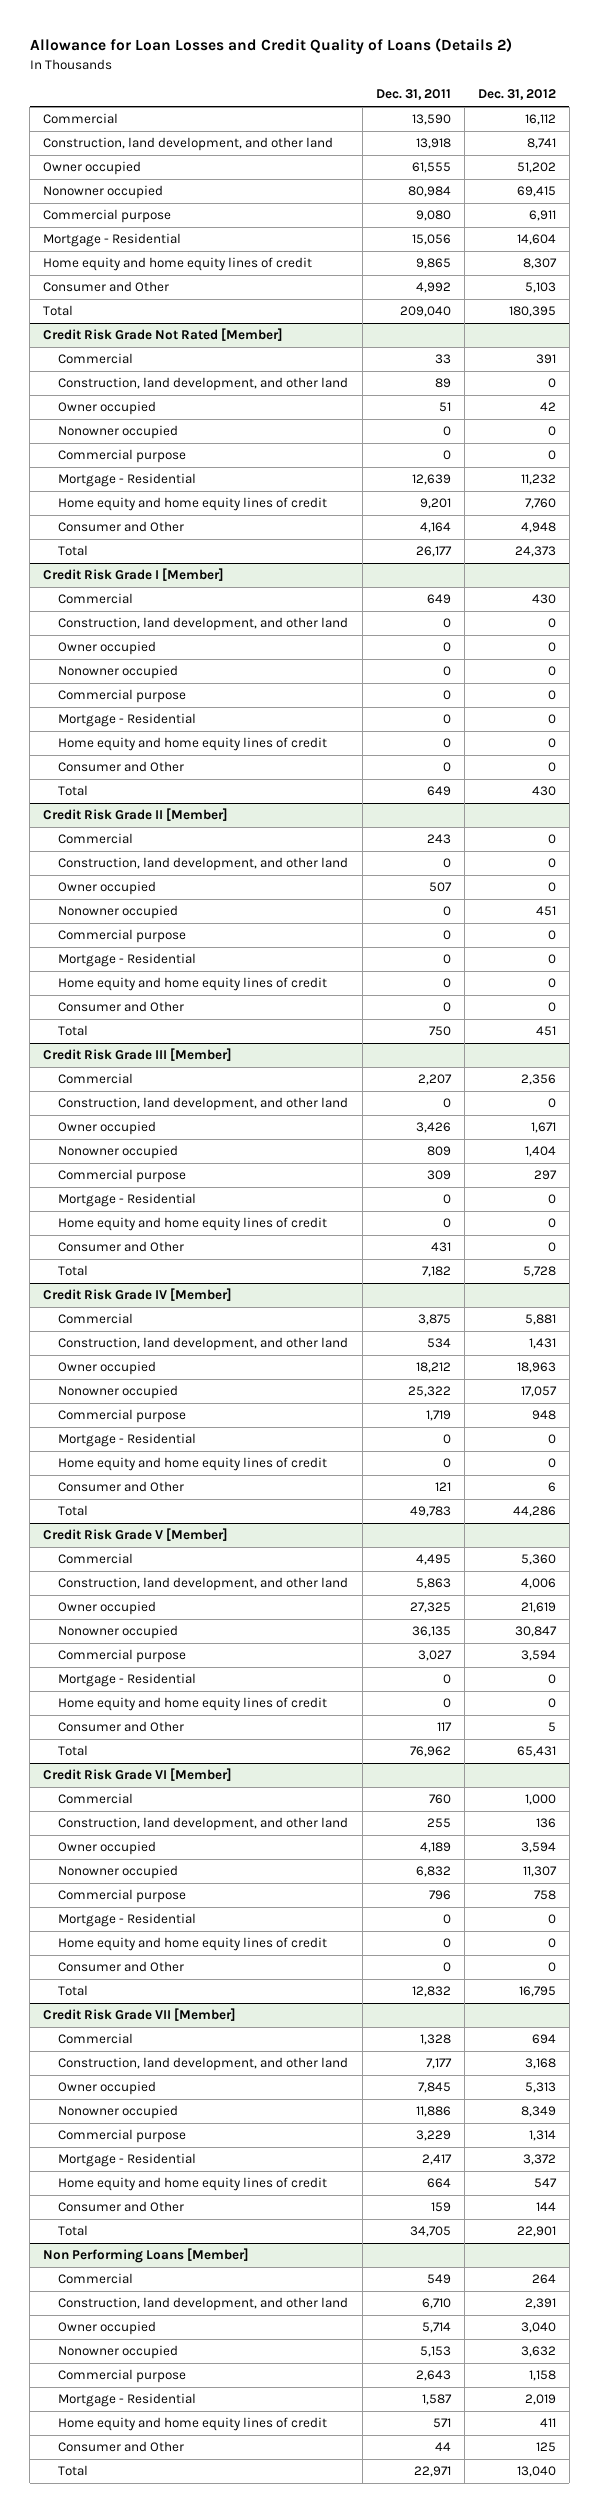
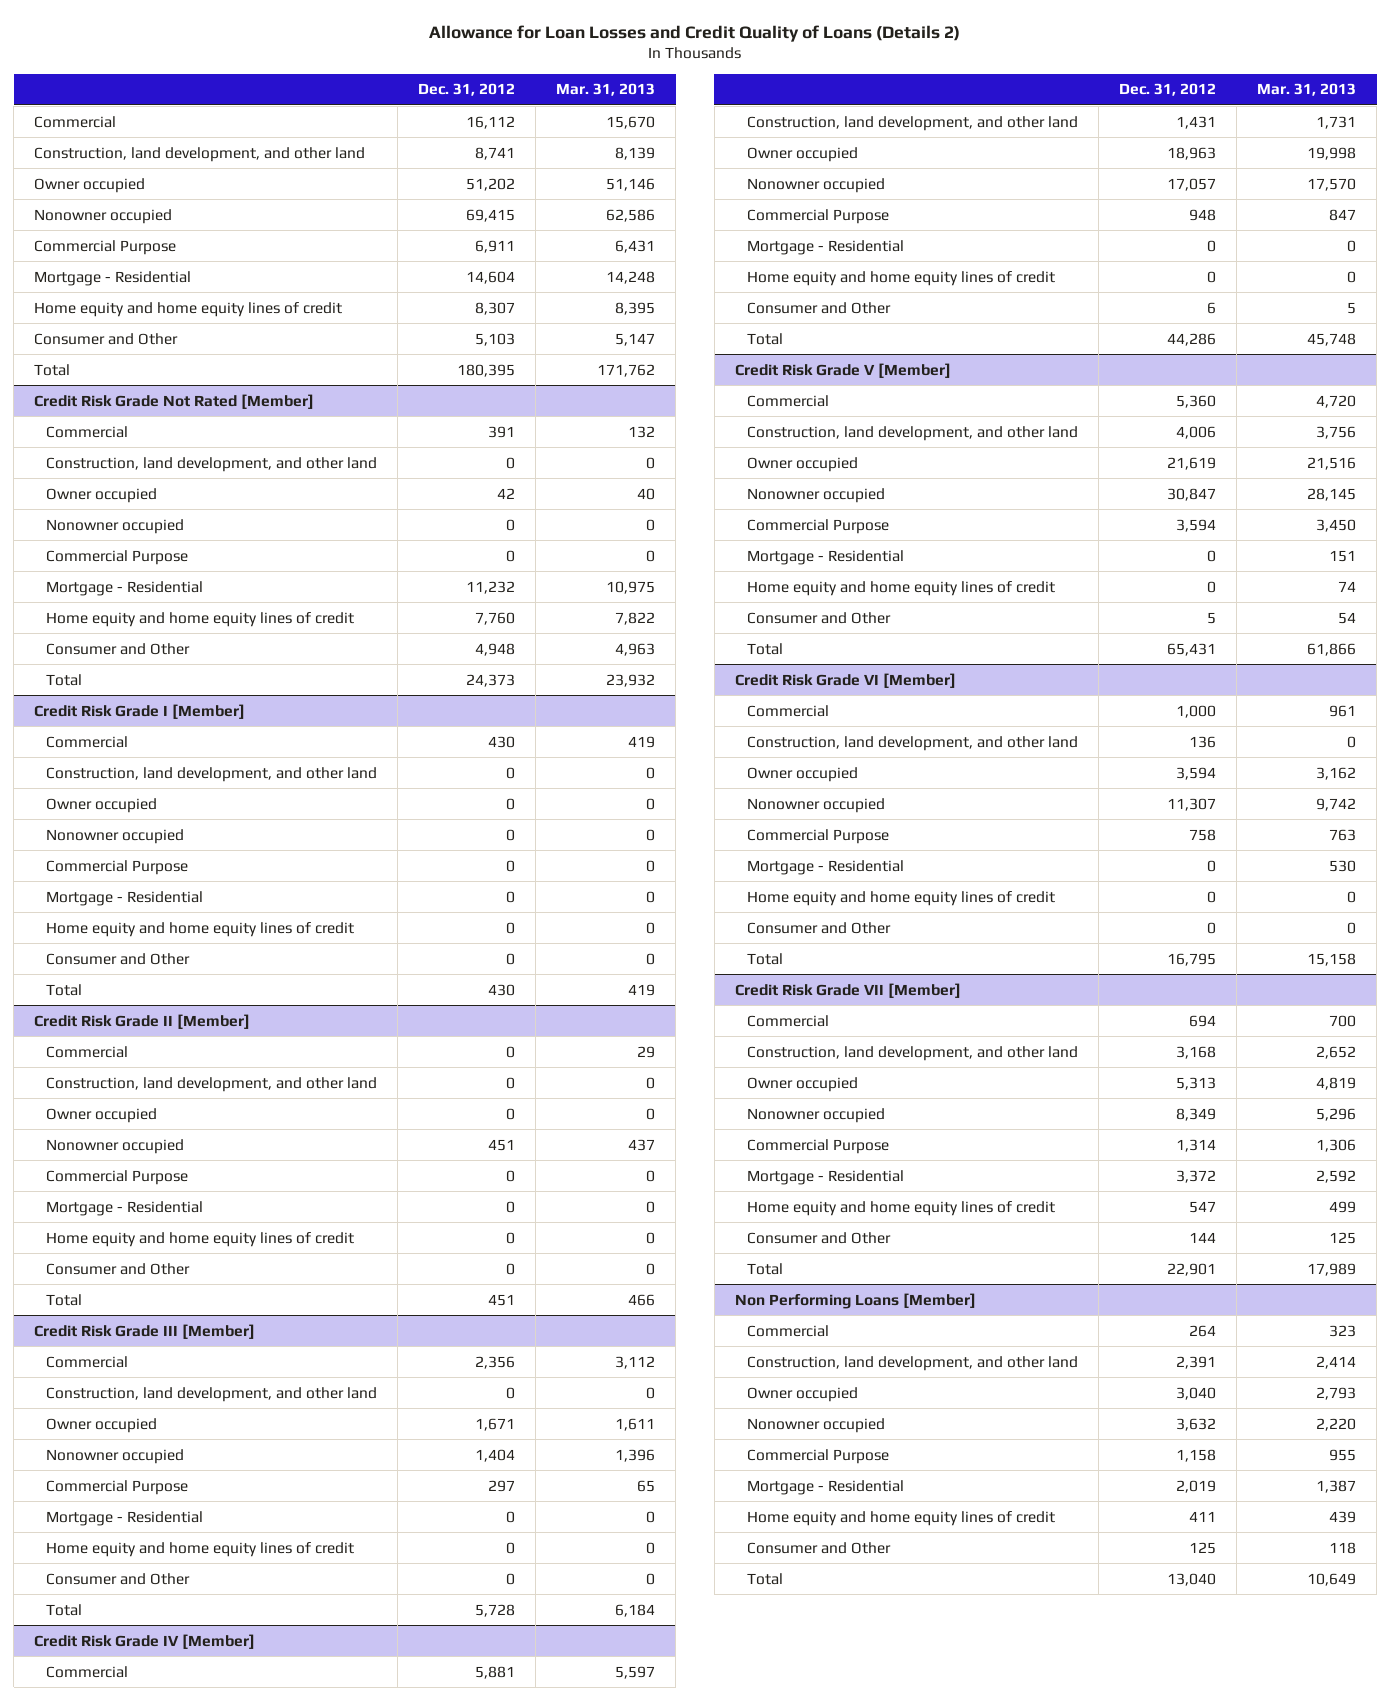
- | Dec. 31, 2011 | Dec. 31, 2012
+ | Dec. 31, 2012 | Mar. 31, 2013
- Commercial purpose | 9,080 | 6,911
+ Commercial Purpose | 6,911 | 6,431
@ Credit Risk Grade Not Rated [Member]
- Commercial purpose | 0 | 0
+ Commercial Purpose | 0 | 0
@ Credit Risk Grade I [Member]
- Commercial purpose | 0 | 0
+ Commercial Purpose | 0 | 0
@ Credit Risk Grade II [Member]
- Commercial purpose | 0 | 0
+ Commercial Purpose | 0 | 0
@ Credit Risk Grade III [Member]
- Commercial purpose | 309 | 297
+ Commercial Purpose | 297 | 65
@ Credit Risk Grade IV [Member]
- Commercial purpose | 1,719 | 948
+ Commercial Purpose | 948 | 847
@ Credit Risk Grade V [Member]
- Commercial purpose | 3,027 | 3,594
+ Commercial Purpose | 3,594 | 3,450
@ Credit Risk Grade VI [Member]
- Commercial purpose | 796 | 758
+ Commercial Purpose | 758 | 763
@ Credit Risk Grade VII [Member]
- Commercial purpose | 3,229 | 1,314
+ Commercial Purpose | 1,314 | 1,306
@ Non Performing Loans [Member]
- Commercial purpose | 2,643 | 1,158
+ Commercial Purpose | 1,158 | 955

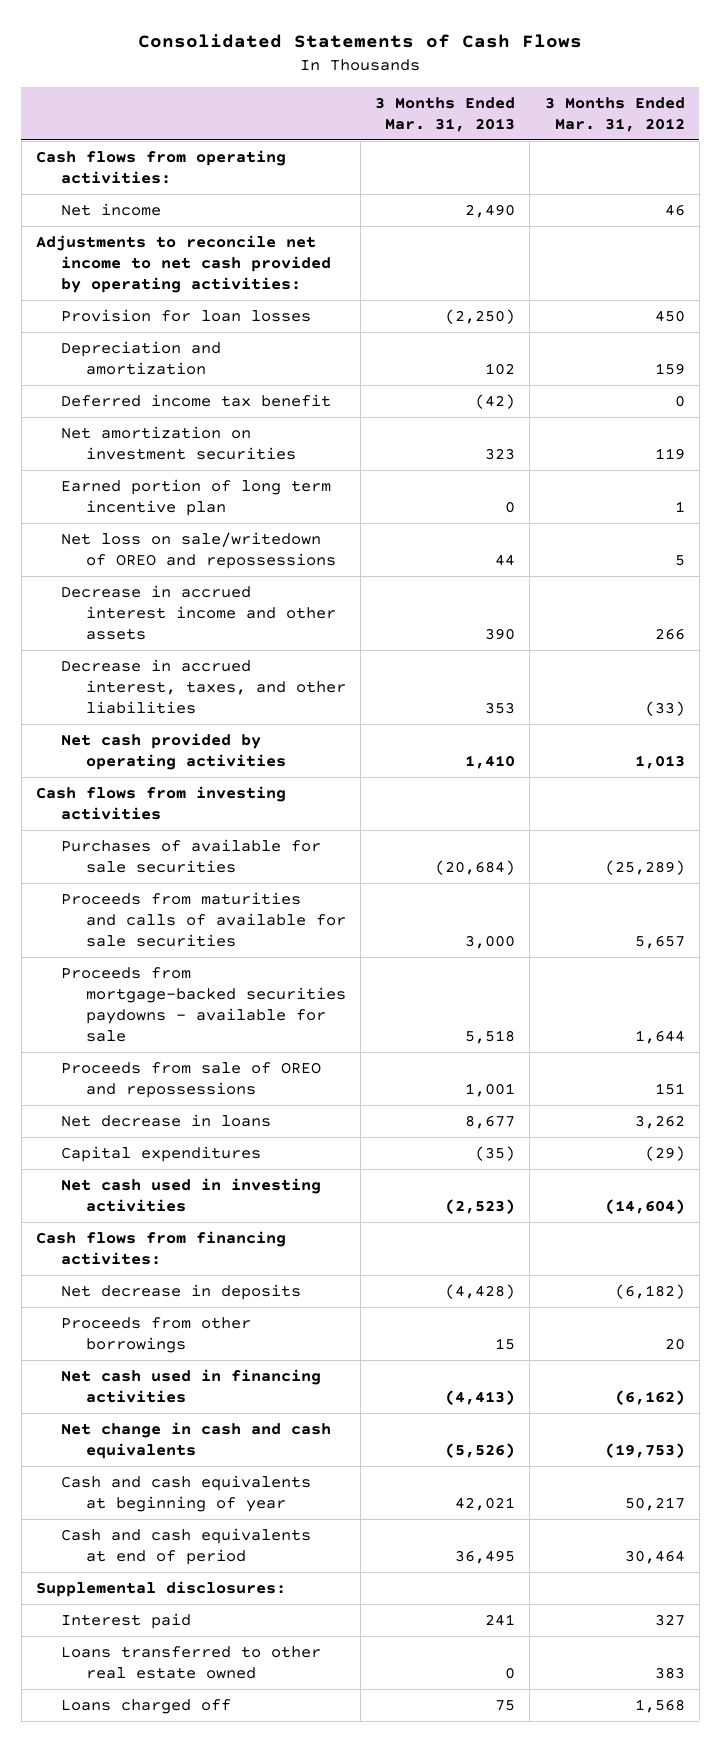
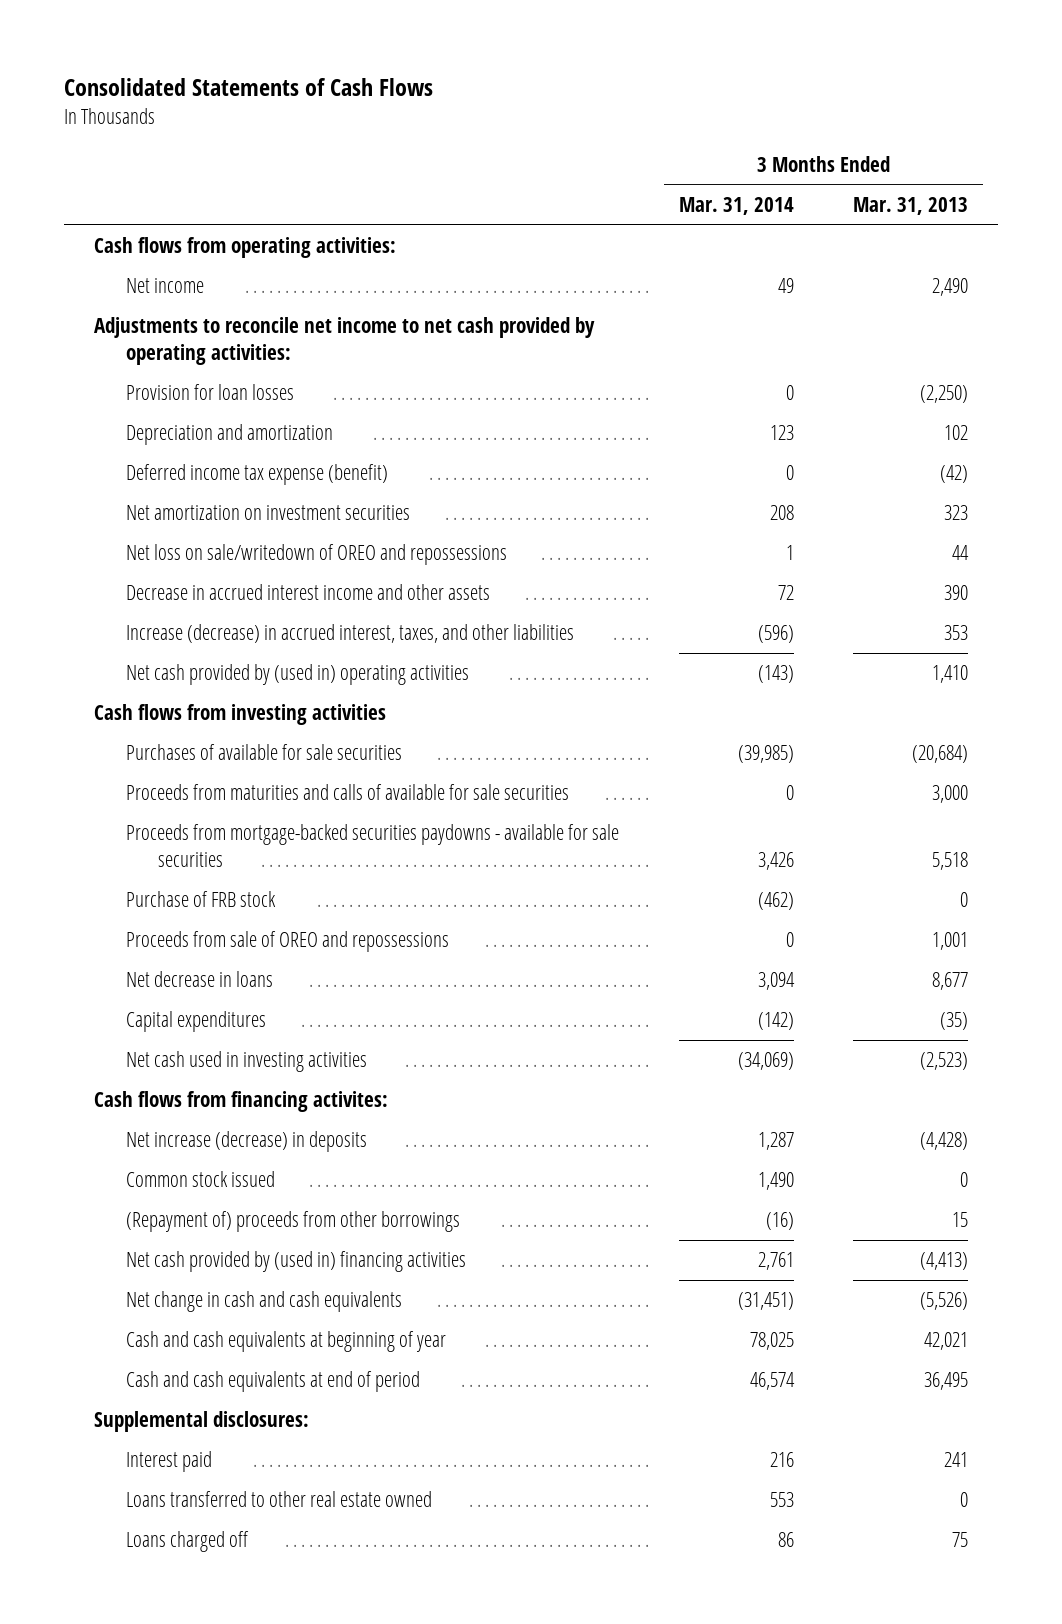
- | 3 Months Ended Mar. 31, 2013 | 3 Months Ended Mar. 31, 2012
+ | 3 Months Ended Mar. 31, 2014 | 3 Months Ended Mar. 31, 2013
- Deferred income tax benefit | (42) | 0
+ Deferred income tax expense (benefit) | 0 | (42)
- Earned portion of long term incentive plan | 0 | 1
- Decrease in accrued interest, taxes, and other liabilities | 353 | (33)
- Net cash provided by operating activities | 1,410 | 1,013
+ Increase (decrease) in accrued interest, taxes, and other liabilities | (596) | 353
+ Net cash provided by (used in) operating activities | (143) | 1,410
- Proceeds from mortgage-backed securities paydowns - available for sale | 5,518 | 1,644
+ Proceeds from mortgage-backed securities paydowns - available for sale securities | 3,426 | 5,518
+ Purchase of FRB stock | (462) | 0
- Net decrease in deposits | (4,428) | (6,182)
- Proceeds from other borrowings | 15 | 20
- Net cash used in financing activities | (4,413) | (6,162)
+ Net increase (decrease) in deposits | 1,287 | (4,428)
+ Common stock issued | 1,490 | 0
+ (Repayment of) proceeds from other borrowings | (16) | 15
+ Net cash provided by (used in) financing activities | 2,761 | (4,413)

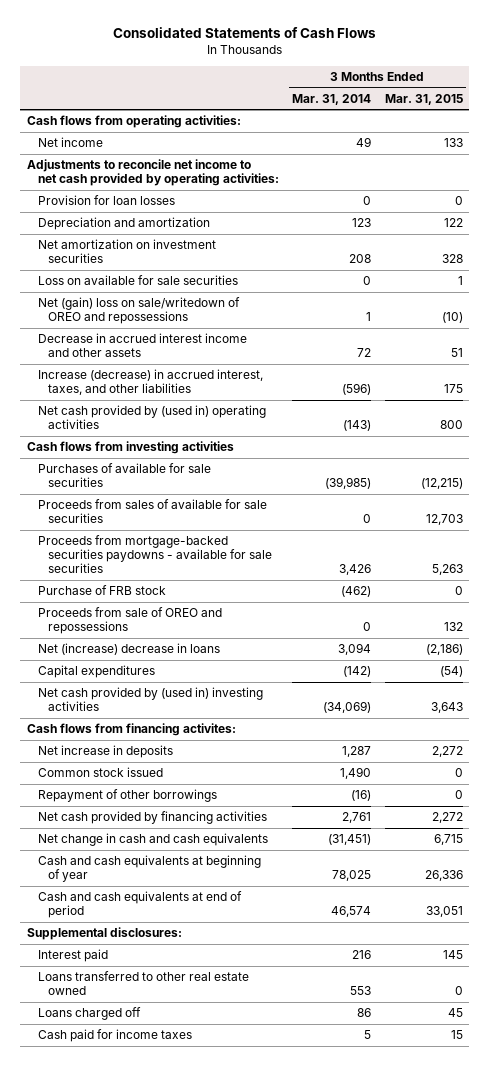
- | 3 Months Ended Mar. 31, 2014 | 3 Months Ended Mar. 31, 2013
+ | 3 Months Ended Mar. 31, 2014 | 3 Months Ended Mar. 31, 2015
- Deferred income tax expense (benefit) | 0 | (42)
- Net loss on sale/writedown of OREO and repossessions | 1 | 44
+ Loss on available for sale securities | 0 | 1
+ Net (gain) loss on sale/writedown of OREO and repossessions | 1 | (10)
- Proceeds from maturities and calls of available for sale securities | 0 | 3,000
+ Proceeds from sales of available for sale securities | 0 | 12,703
- Net decrease in loans | 3,094 | 8,677
+ Net (increase) decrease in loans | 3,094 | (2,186)
- Net cash used in investing activities | (34,069) | (2,523)
+ Net cash provided by (used in) investing activities | (34,069) | 3,643
- Net increase (decrease) in deposits | 1,287 | (4,428)
+ Net increase in deposits | 1,287 | 2,272
- (Repayment of) proceeds from other borrowings | (16) | 15
- Net cash provided by (used in) financing activities | 2,761 | (4,413)
+ Repayment of other borrowings | (16) | 0
+ Net cash provided by financing activities | 2,761 | 2,272
+ Cash paid for income taxes | 5 | 15

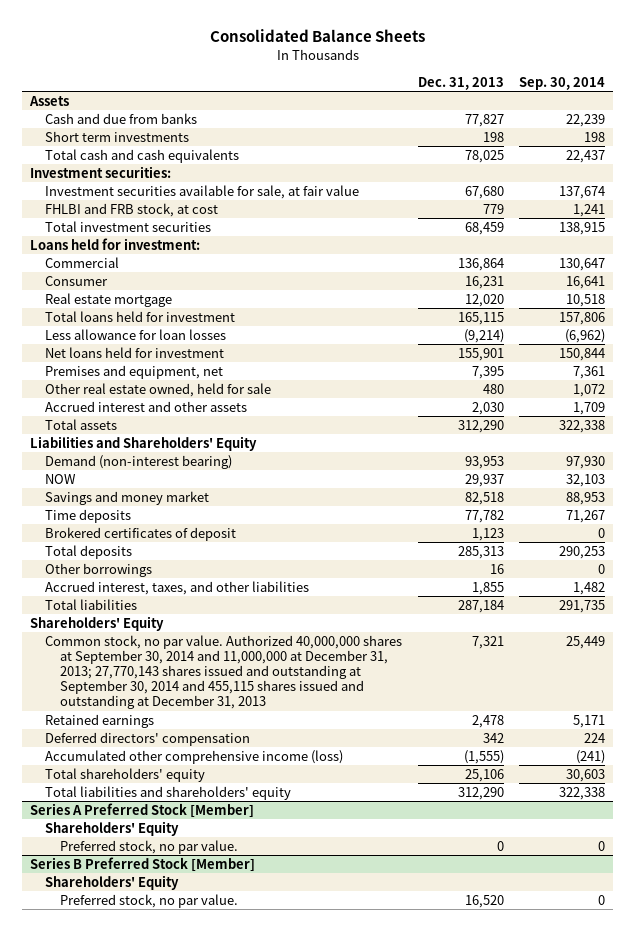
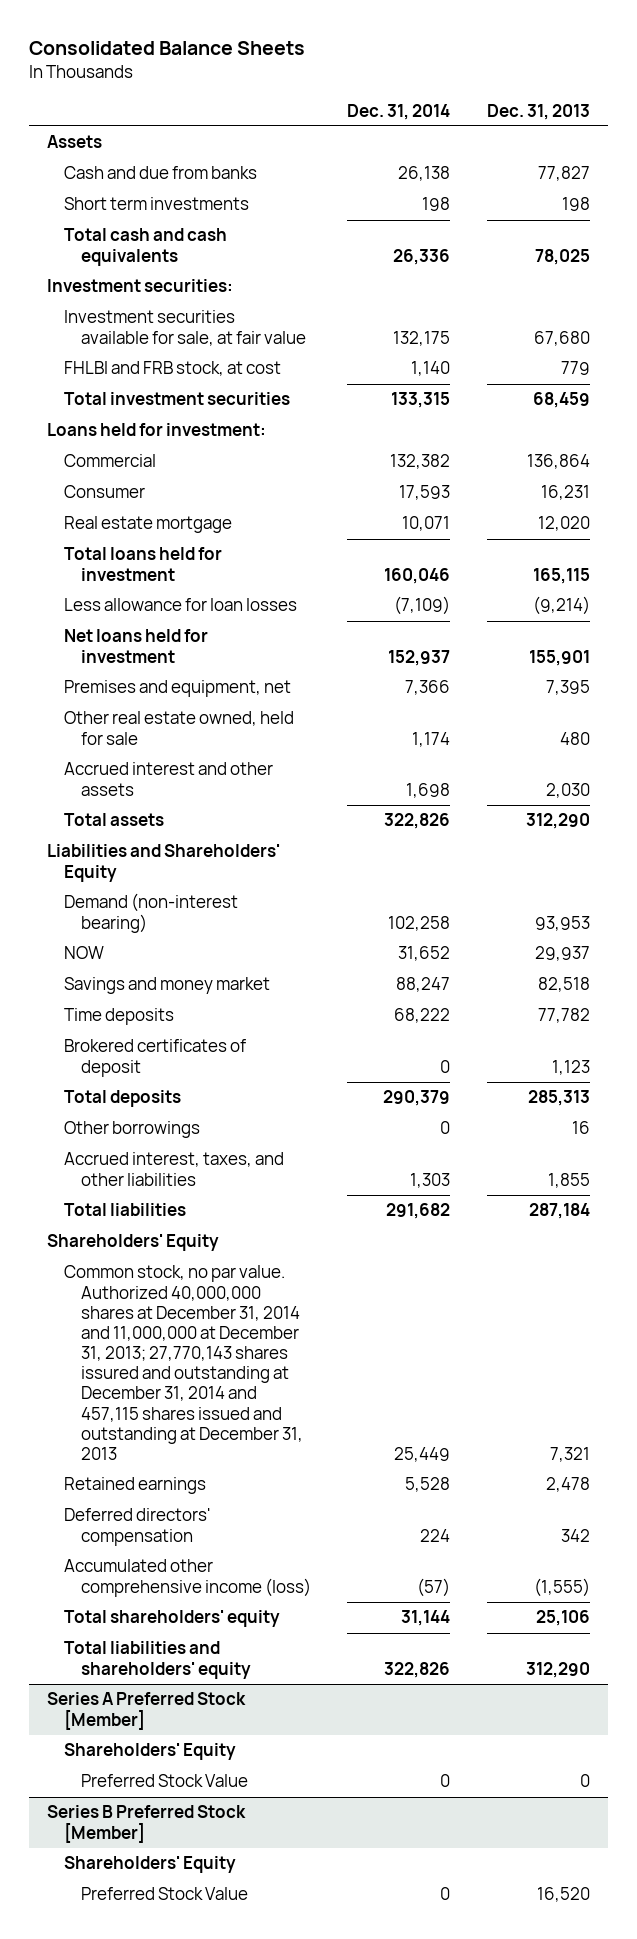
- | Dec. 31, 2013 | Sep. 30, 2014
+ | Dec. 31, 2014 | Dec. 31, 2013
- Common stock, no par value. Authorized 40,000,000 shares at September 30, 2014 and 11,000,000 at December 31, 2013; 27,770,143 shares issued and outstanding at September 30, 2014 and 455,115 shares issued and outstanding at December 31, 2013 | 7,321 | 25,449
+ Common stock, no par value. Authorized 40,000,000 shares at December 31, 2014 and 11,000,000 at December 31, 2013; 27,770,143 shares issured and outstanding at December 31, 2014 and 457,115 shares issued and outstanding at December 31, 2013 | 25,449 | 7,321
@ Series A Preferred Stock [Member]
- Preferred stock, no par value. | 0 | 0
+ Preferred Stock Value | 0 | 0
@ Series B Preferred Stock [Member]
- Preferred stock, no par value. | 16,520 | 0
+ Preferred Stock Value | 0 | 16,520

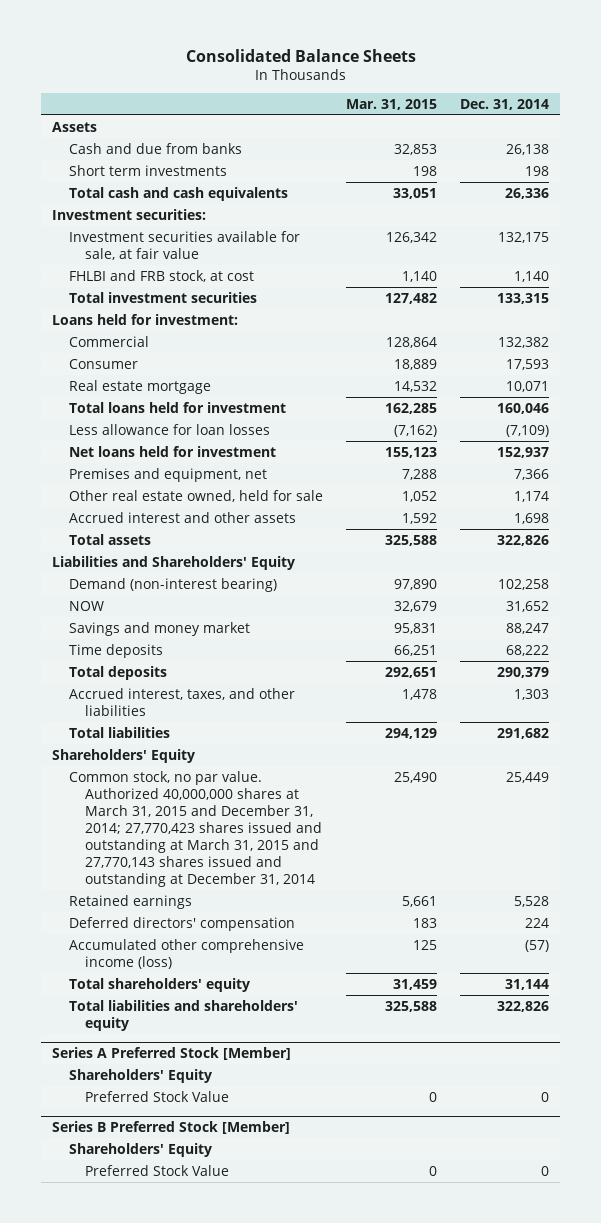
- | Dec. 31, 2014 | Dec. 31, 2013
+ | Mar. 31, 2015 | Dec. 31, 2014
- Brokered certificates of deposit | 0 | 1,123
- Other borrowings | 0 | 16
- Common stock, no par value. Authorized 40,000,000 shares at December 31, 2014 and 11,000,000 at December 31, 2013; 27,770,143 shares issured and outstanding at December 31, 2014 and 457,115 shares issued and outstanding at December 31, 2013 | 25,449 | 7,321
+ Common stock, no par value. Authorized 40,000,000 shares at March 31, 2015 and December 31, 2014; 27,770,423 shares issued and outstanding at March 31, 2015 and 27,770,143 shares issued and outstanding at December 31, 2014 | 25,490 | 25,449

